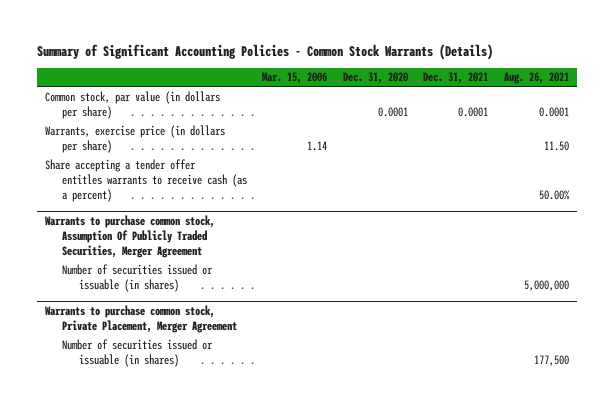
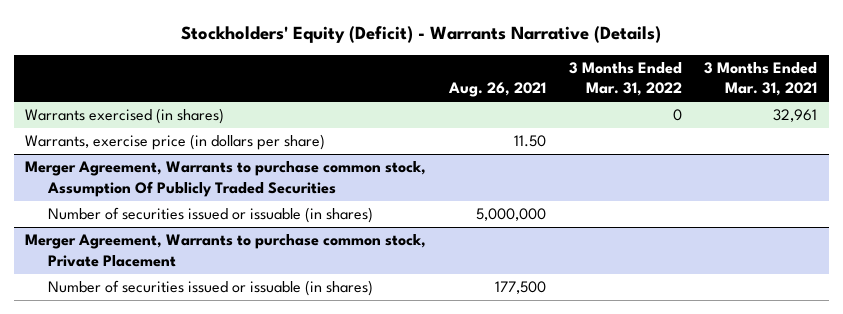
- Summary of Significant Accounting Policies - Common Stock Warrants (Details)
+ Stockholders' Equity (Deficit) - Warrants Narrative (Details)
- | Mar. 15, 2006 | Dec. 31, 2020 | Dec. 31, 2021 | Aug. 26, 2021
+ | Aug. 26, 2021 | 3 Months Ended Mar. 31, 2022 | 3 Months Ended Mar. 31, 2021
- Common stock, par value (in dollars per share) | | 0.0001 | 0.0001 | 0.0001
+ Warrants exercised (in shares) | | 0 | 32,961
- Share accepting a tender offer entitles warrants to receive cash (as a percent) | | | | 50.00%
- Warrants to purchase common stock, Assumption Of Publicly Traded Securities, Merger Agreement
+ Merger Agreement, Warrants to purchase common stock, Assumption Of Publicly Traded Securities
- Warrants to purchase common stock, Private Placement, Merger Agreement
+ Merger Agreement, Warrants to purchase common stock, Private Placement

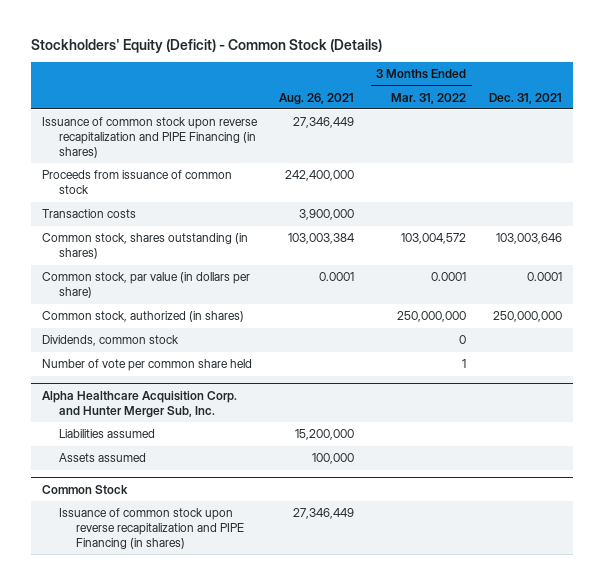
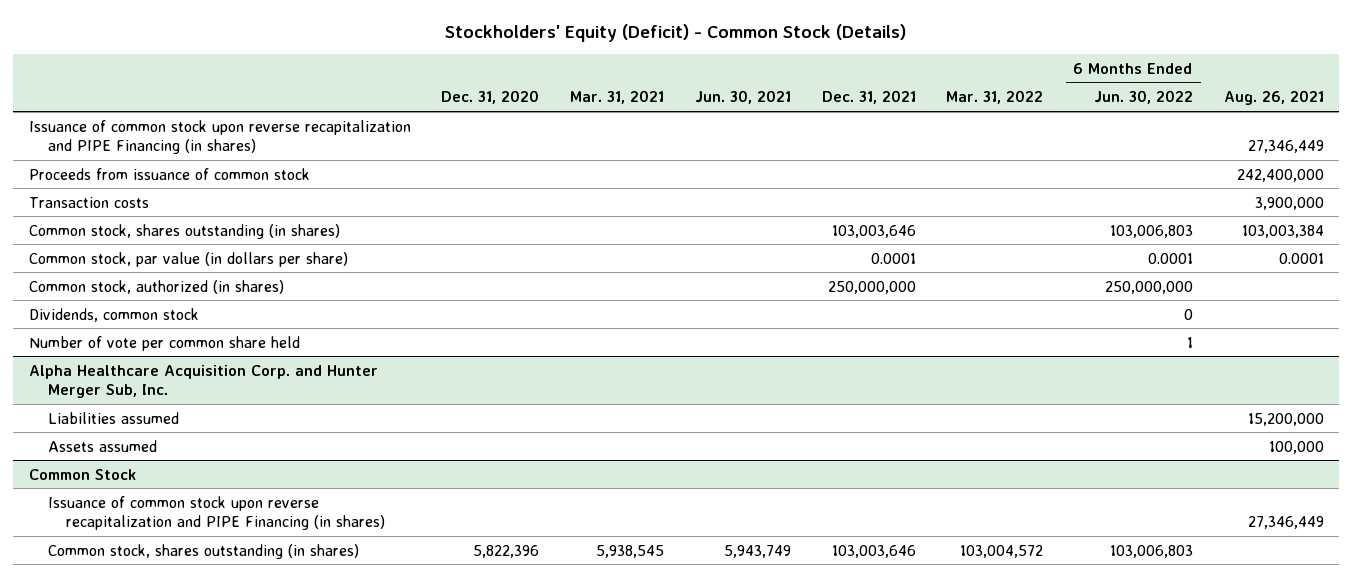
- | Aug. 26, 2021 | 3 Months Ended Mar. 31, 2022 | Dec. 31, 2021
+ | Dec. 31, 2020 | Mar. 31, 2021 | Jun. 30, 2021 | Dec. 31, 2021 | Mar. 31, 2022 | 6 Months Ended Jun. 30, 2022 | Aug. 26, 2021
@ Common Stock
+ Common stock, shares outstanding (in shares) | 5,822,396 | 5,938,545 | 5,943,749 | 103,003,646 | 103,004,572 | 103,006,803 |

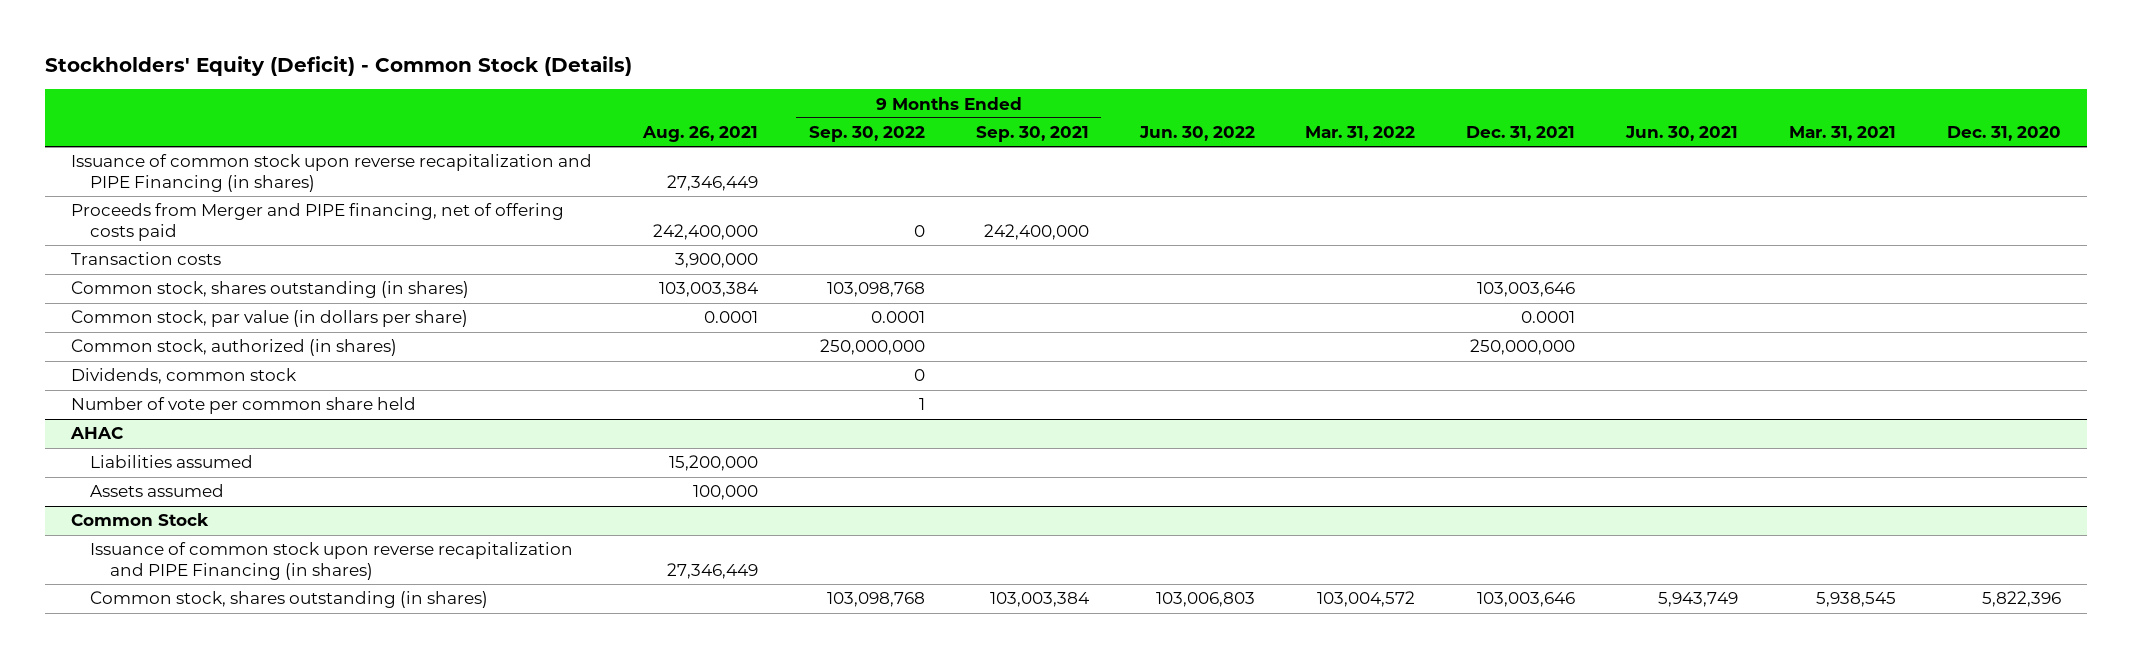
- | Dec. 31, 2020 | Mar. 31, 2021 | Jun. 30, 2021 | Dec. 31, 2021 | Mar. 31, 2022 | 6 Months Ended Jun. 30, 2022 | Aug. 26, 2021
+ | Aug. 26, 2021 | 9 Months Ended Sep. 30, 2022 | 9 Months Ended Sep. 30, 2021 | Jun. 30, 2022 | Mar. 31, 2022 | Dec. 31, 2021 | Jun. 30, 2021 | Mar. 31, 2021 | Dec. 31, 2020
- Proceeds from issuance of common stock | | | | | | | 242,400,000
+ Proceeds from Merger and PIPE financing, net of offering costs paid | 242,400,000 | 0 | 242,400,000 | | | | | |
- Alpha Healthcare Acquisition Corp. and Hunter Merger Sub, Inc.
+ AHAC

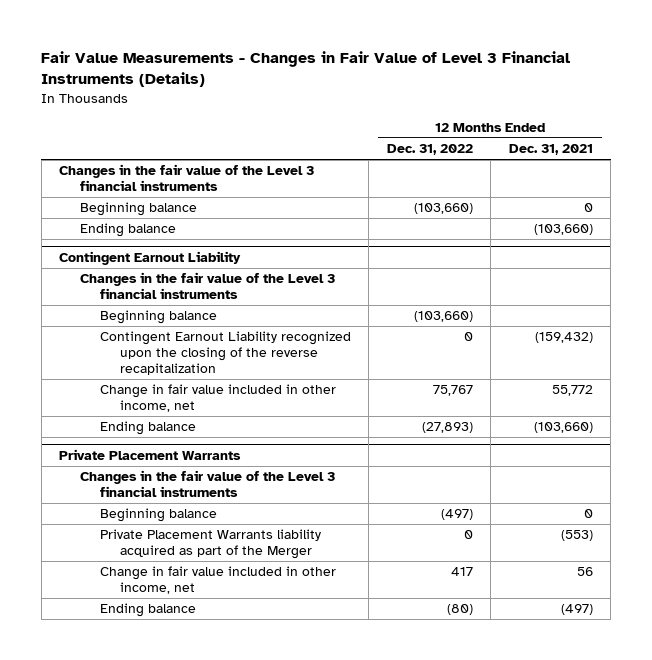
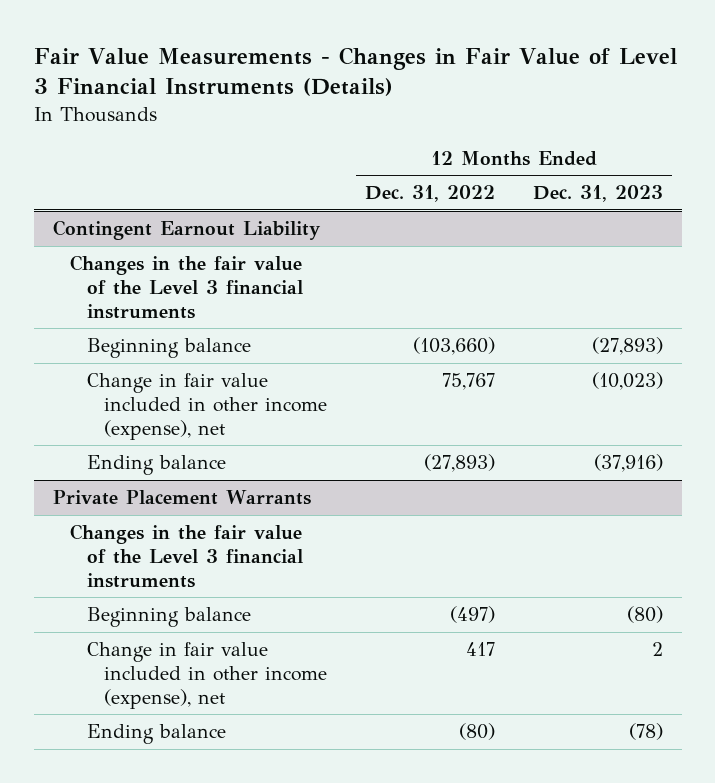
- | 12 Months Ended Dec. 31, 2022 | 12 Months Ended Dec. 31, 2021
+ | 12 Months Ended Dec. 31, 2022 | 12 Months Ended Dec. 31, 2023
- Changes in the fair value of the Level 3 financial instruments
- Beginning balance | (103,660) | 0
- Ending balance | | (103,660)
@ Contingent Earnout Liability
- Contingent Earnout Liability recognized upon the closing of the reverse recapitalization | 0 | (159,432)
- Change in fair value included in other income, net | 75,767 | 55,772
+ Change in fair value included in other income (expense), net | 75,767 | (10,023)
@ Private Placement Warrants
- Private Placement Warrants liability acquired as part of the Merger | 0 | (553)
- Change in fair value included in other income, net | 417 | 56
+ Change in fair value included in other income (expense), net | 417 | 2

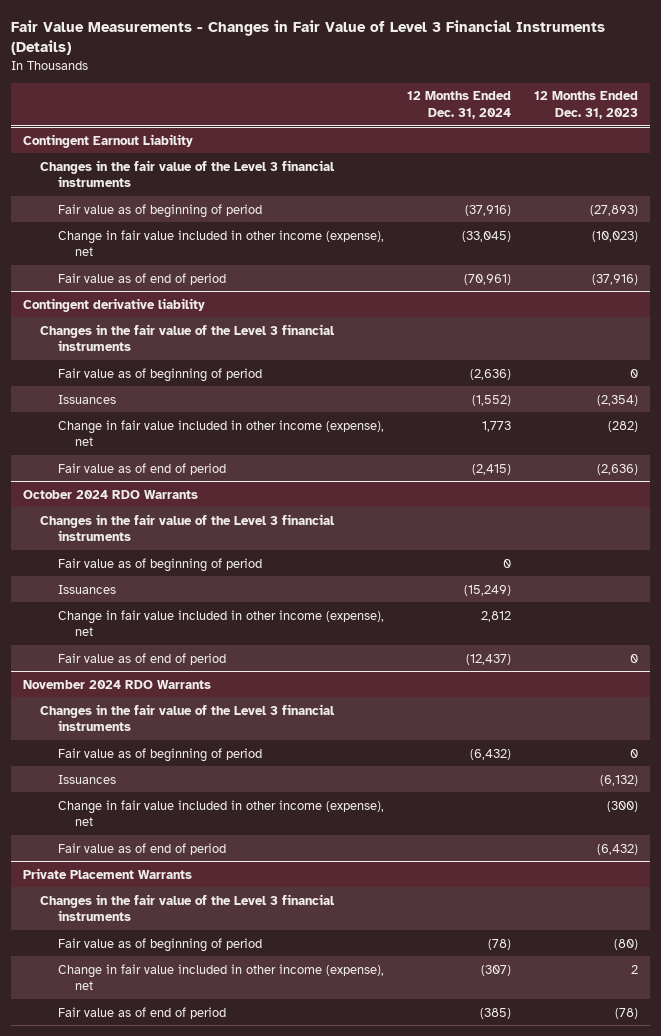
- | 12 Months Ended Dec. 31, 2022 | 12 Months Ended Dec. 31, 2023
+ | 12 Months Ended Dec. 31, 2024 | 12 Months Ended Dec. 31, 2023
@ Contingent Earnout Liability
- Beginning balance | (103,660) | (27,893)
+ Fair value as of beginning of period | (37,916) | (27,893)
- Ending balance | (27,893) | (37,916)
+ Fair value as of end of period | (70,961) | (37,916)
+ Contingent derivative liability
+ Changes in the fair value of the Level 3 financial instruments
+ Fair value as of beginning of period | (2,636) | 0
+ Issuances | (1,552) | (2,354)
+ Change in fair value included in other income (expense), net | 1,773 | (282)
+ Fair value as of end of period | (2,415) | (2,636)
+ October 2024 RDO Warrants
+ Changes in the fair value of the Level 3 financial instruments
+ Fair value as of beginning of period | 0 |
+ Issuances | (15,249) |
+ Change in fair value included in other income (expense), net | 2,812 |
+ Fair value as of end of period | (12,437) | 0
+ November 2024 RDO Warrants
+ Changes in the fair value of the Level 3 financial instruments
+ Fair value as of beginning of period | (6,432) | 0
+ Issuances | | (6,132)
+ Change in fair value included in other income (expense), net | | (300)
+ Fair value as of end of period | | (6,432)
@ Private Placement Warrants
- Beginning balance | (497) | (80)
+ Fair value as of beginning of period | (78) | (80)
- Ending balance | (80) | (78)
+ Fair value as of end of period | (385) | (78)

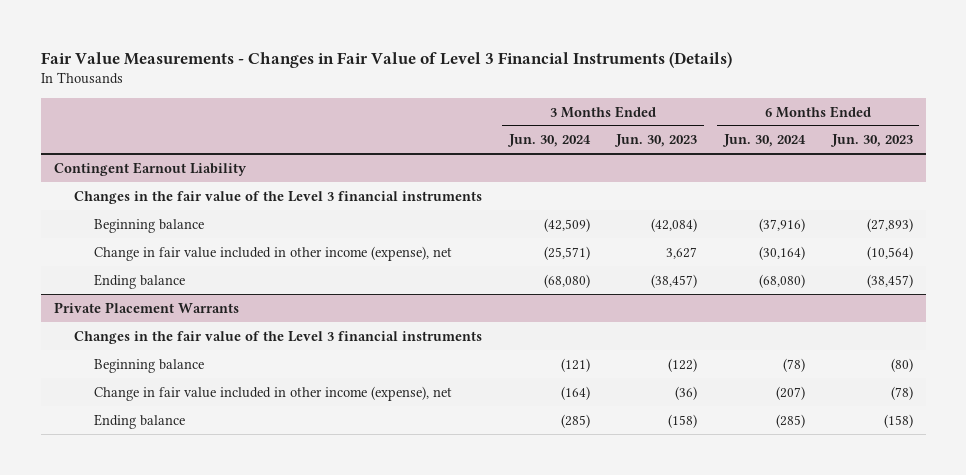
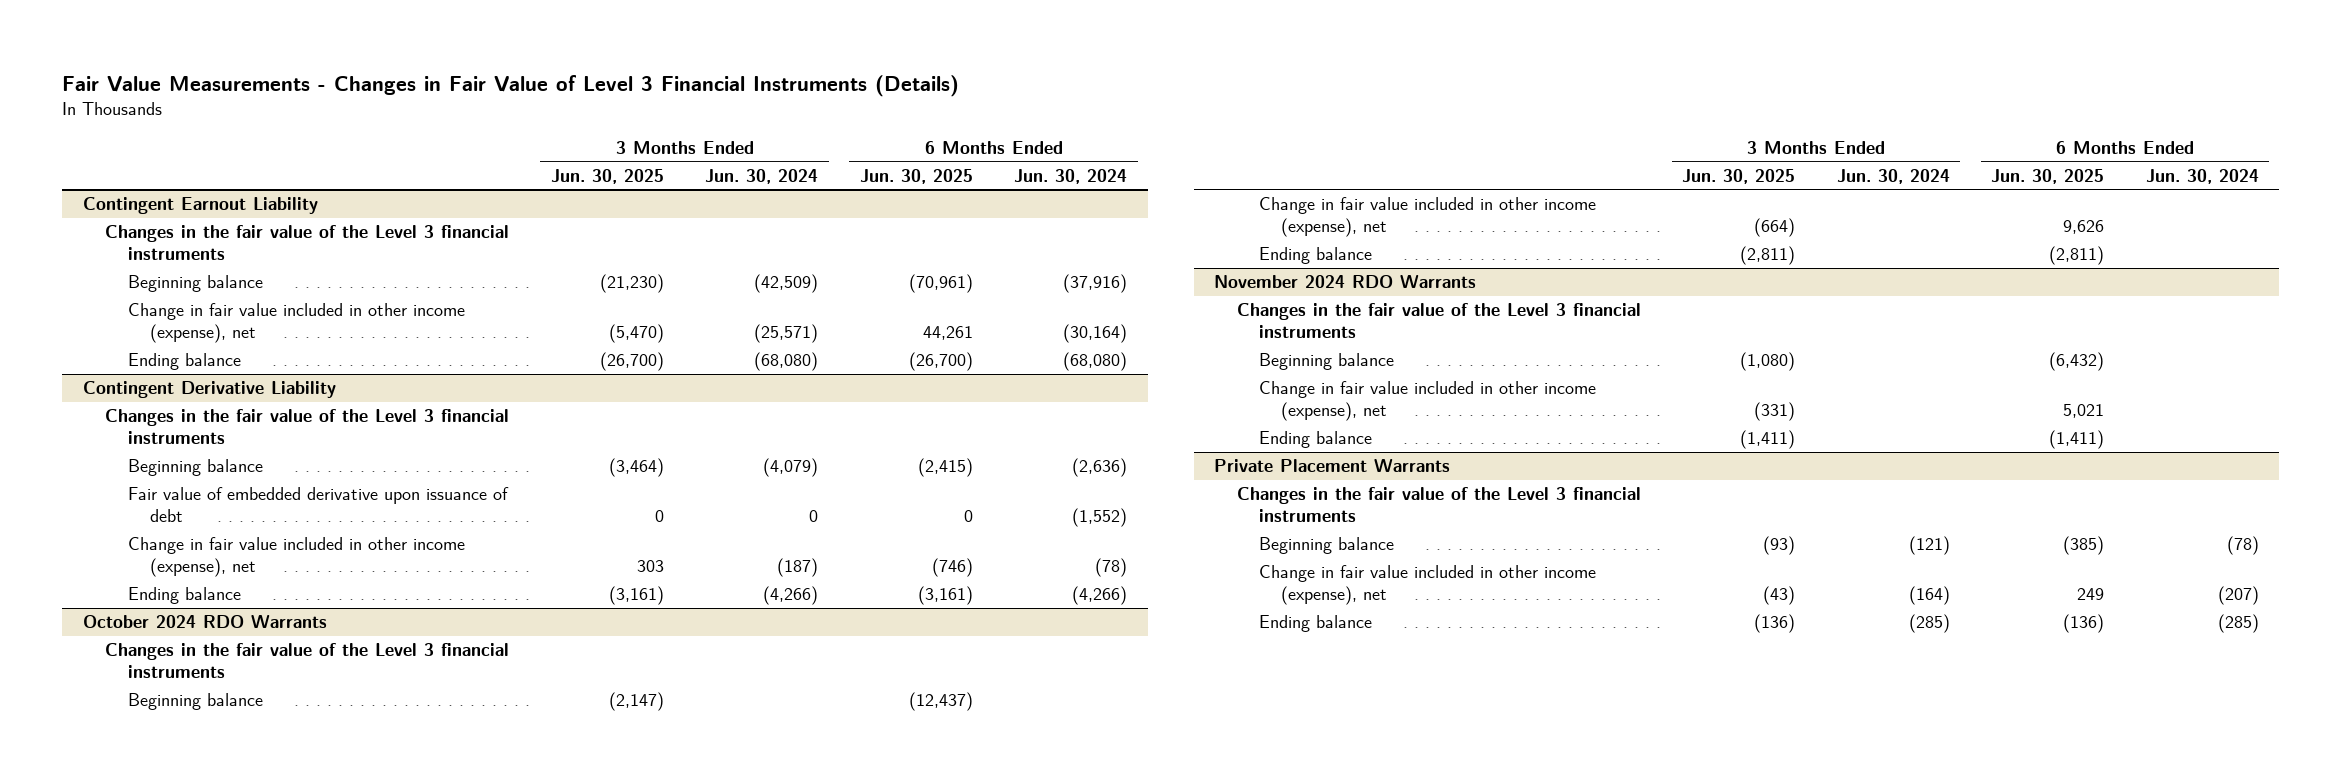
- | 3 Months Ended Jun. 30, 2024 | 3 Months Ended Jun. 30, 2023 | 6 Months Ended Jun. 30, 2024 | 6 Months Ended Jun. 30, 2023
+ | 3 Months Ended Jun. 30, 2025 | 3 Months Ended Jun. 30, 2024 | 6 Months Ended Jun. 30, 2025 | 6 Months Ended Jun. 30, 2024
+ Contingent Derivative Liability
+ Changes in the fair value of the Level 3 financial instruments
+ Beginning balance | (3,464) | (4,079) | (2,415) | (2,636)
+ Fair value of embedded derivative upon issuance of debt | 0 | 0 | 0 | (1,552)
+ Change in fair value included in other income (expense), net | 303 | (187) | (746) | (78)
+ Ending balance | (3,161) | (4,266) | (3,161) | (4,266)
+ October 2024 RDO Warrants
+ Changes in the fair value of the Level 3 financial instruments
+ Beginning balance | (2,147) | | (12,437) |
+ Change in fair value included in other income (expense), net | (664) | | 9,626 |
+ Ending balance | (2,811) | | (2,811) |
+ November 2024 RDO Warrants
+ Changes in the fair value of the Level 3 financial instruments
+ Beginning balance | (1,080) | | (6,432) |
+ Change in fair value included in other income (expense), net | (331) | | 5,021 |
+ Ending balance | (1,411) | | (1,411) |

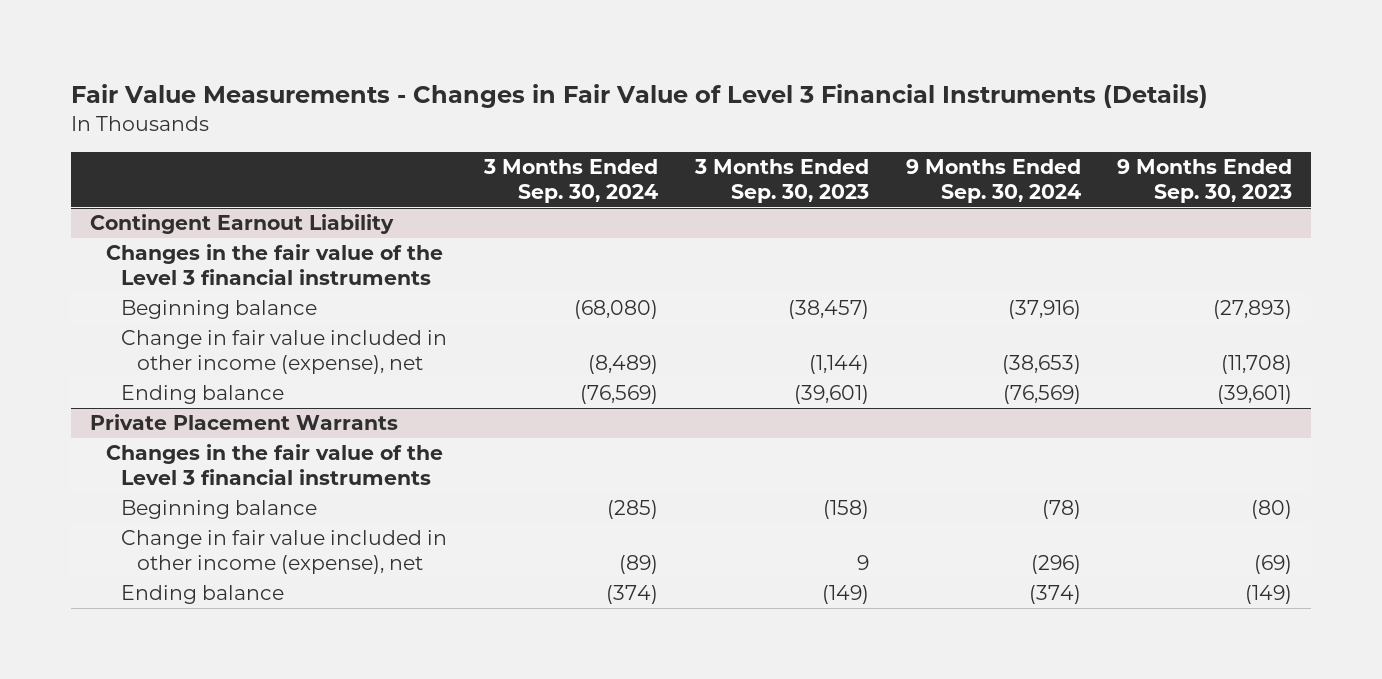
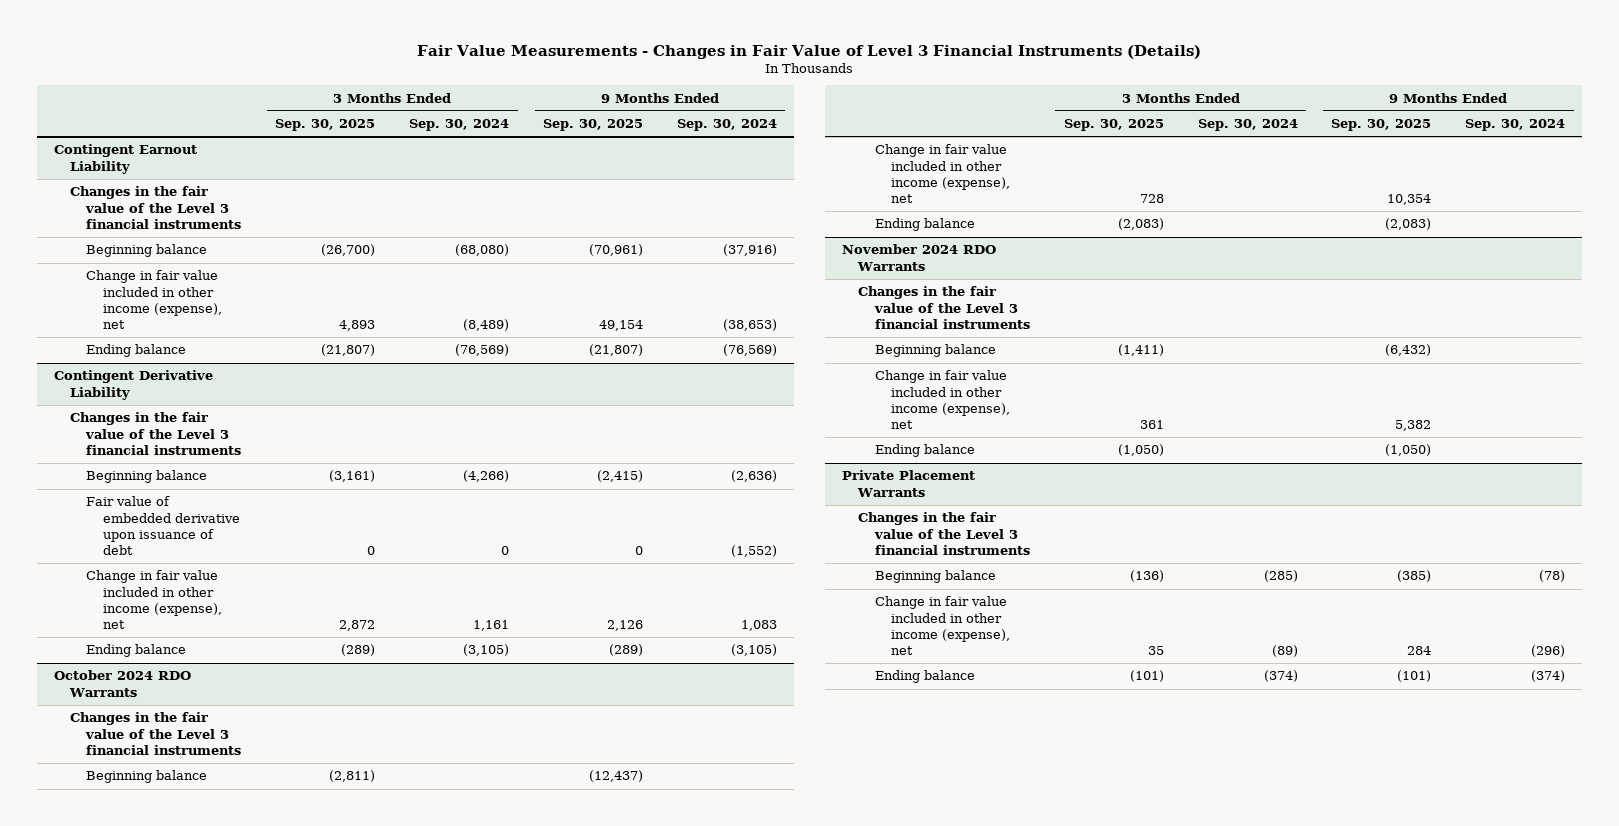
- | 3 Months Ended Sep. 30, 2024 | 3 Months Ended Sep. 30, 2023 | 9 Months Ended Sep. 30, 2024 | 9 Months Ended Sep. 30, 2023
+ | 3 Months Ended Sep. 30, 2025 | 3 Months Ended Sep. 30, 2024 | 9 Months Ended Sep. 30, 2025 | 9 Months Ended Sep. 30, 2024
+ Contingent Derivative Liability
+ Changes in the fair value of the Level 3 financial instruments
+ Beginning balance | (3,161) | (4,266) | (2,415) | (2,636)
+ Fair value of embedded derivative upon issuance of debt | 0 | 0 | 0 | (1,552)
+ Change in fair value included in other income (expense), net | 2,872 | 1,161 | 2,126 | 1,083
+ Ending balance | (289) | (3,105) | (289) | (3,105)
+ October 2024 RDO Warrants
+ Changes in the fair value of the Level 3 financial instruments
+ Beginning balance | (2,811) | | (12,437) |
+ Change in fair value included in other income (expense), net | 728 | | 10,354 |
+ Ending balance | (2,083) | | (2,083) |
+ November 2024 RDO Warrants
+ Changes in the fair value of the Level 3 financial instruments
+ Beginning balance | (1,411) | | (6,432) |
+ Change in fair value included in other income (expense), net | 361 | | 5,382 |
+ Ending balance | (1,050) | | (1,050) |

